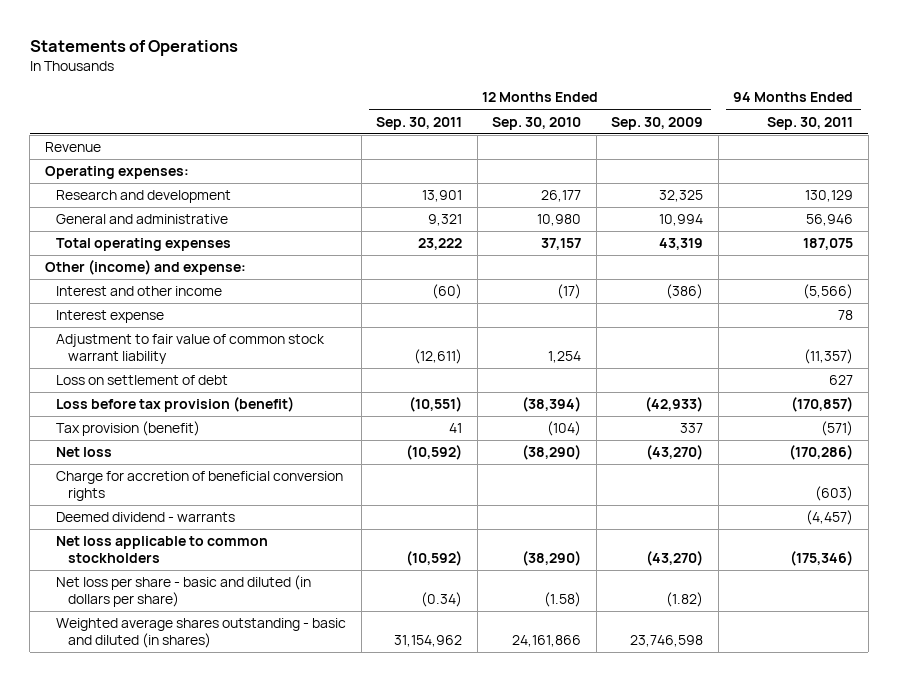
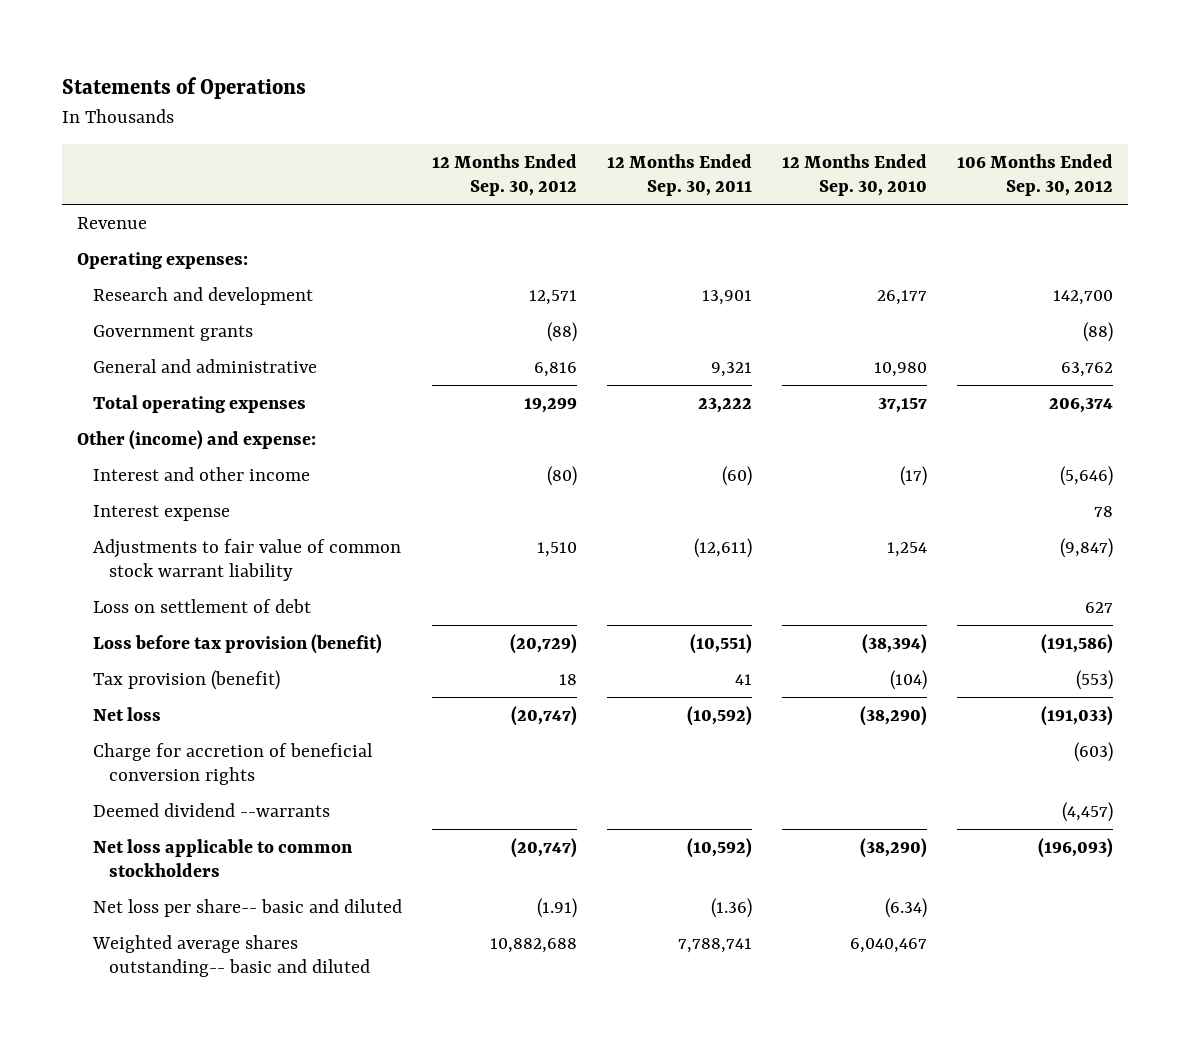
- | 12 Months Ended Sep. 30, 2011 | 12 Months Ended Sep. 30, 2010 | 12 Months Ended Sep. 30, 2009 | 94 Months Ended Sep. 30, 2011
+ | 12 Months Ended Sep. 30, 2012 | 12 Months Ended Sep. 30, 2011 | 12 Months Ended Sep. 30, 2010 | 106 Months Ended Sep. 30, 2012
+ Government grants | (88) | | | (88)
- Adjustment to fair value of common stock warrant liability | (12,611) | 1,254 | | (11,357)
+ Adjustments to fair value of common stock warrant liability | 1,510 | (12,611) | 1,254 | (9,847)
- Deemed dividend - warrants | | | | (4,457)
+ Deemed dividend --warrants | | | | (4,457)
- Net loss per share - basic and diluted (in dollars per share) | (0.34) | (1.58) | (1.82) |
- Weighted average shares outstanding - basic and diluted (in shares) | 31,154,962 | 24,161,866 | 23,746,598 |
+ Net loss per share-- basic and diluted | (1.91) | (1.36) | (6.34) |
+ Weighted average shares outstanding-- basic and diluted | 10,882,688 | 7,788,741 | 6,040,467 |

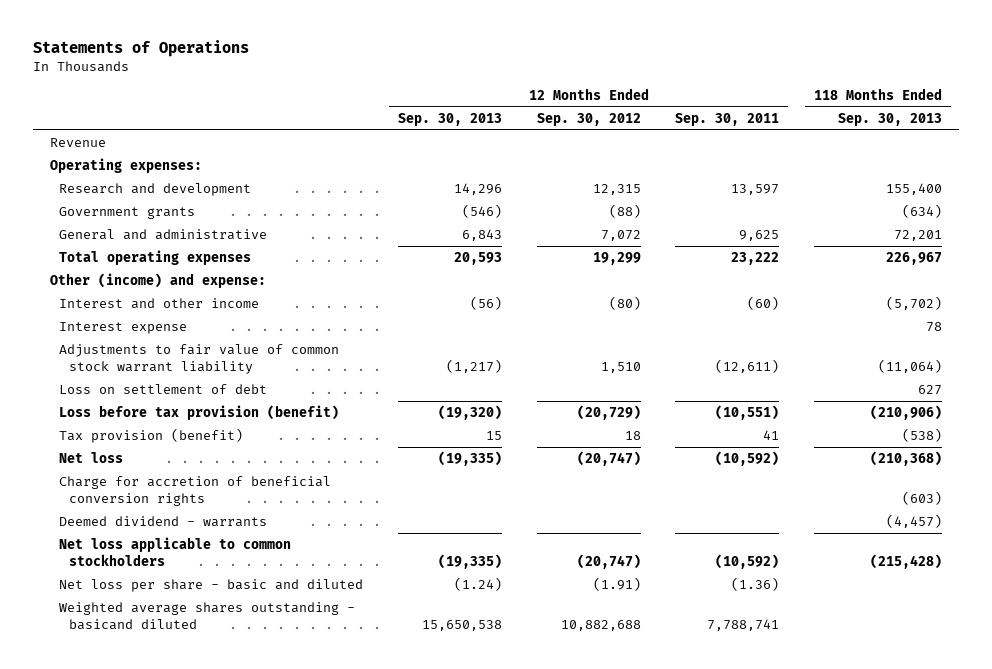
- | 12 Months Ended Sep. 30, 2012 | 12 Months Ended Sep. 30, 2011 | 12 Months Ended Sep. 30, 2010 | 106 Months Ended Sep. 30, 2012
+ | 12 Months Ended Sep. 30, 2013 | 12 Months Ended Sep. 30, 2012 | 12 Months Ended Sep. 30, 2011 | 118 Months Ended Sep. 30, 2013
- Research and development | 12,571 | 13,901 | 26,177 | 142,700
+ Research and development | 14,296 | 12,315 | 13,597 | 155,400
- General and administrative | 6,816 | 9,321 | 10,980 | 63,762
+ General and administrative | 6,843 | 7,072 | 9,625 | 72,201
- Deemed dividend --warrants | | | | (4,457)
+ Deemed dividend - warrants | | | | (4,457)
- Net loss per share-- basic and diluted | (1.91) | (1.36) | (6.34) |
- Weighted average shares outstanding-- basic and diluted | 10,882,688 | 7,788,741 | 6,040,467 |
+ Net loss per share - basic and diluted | (1.24) | (1.91) | (1.36) |
+ Weighted average shares outstanding - basicand diluted | 15,650,538 | 10,882,688 | 7,788,741 |

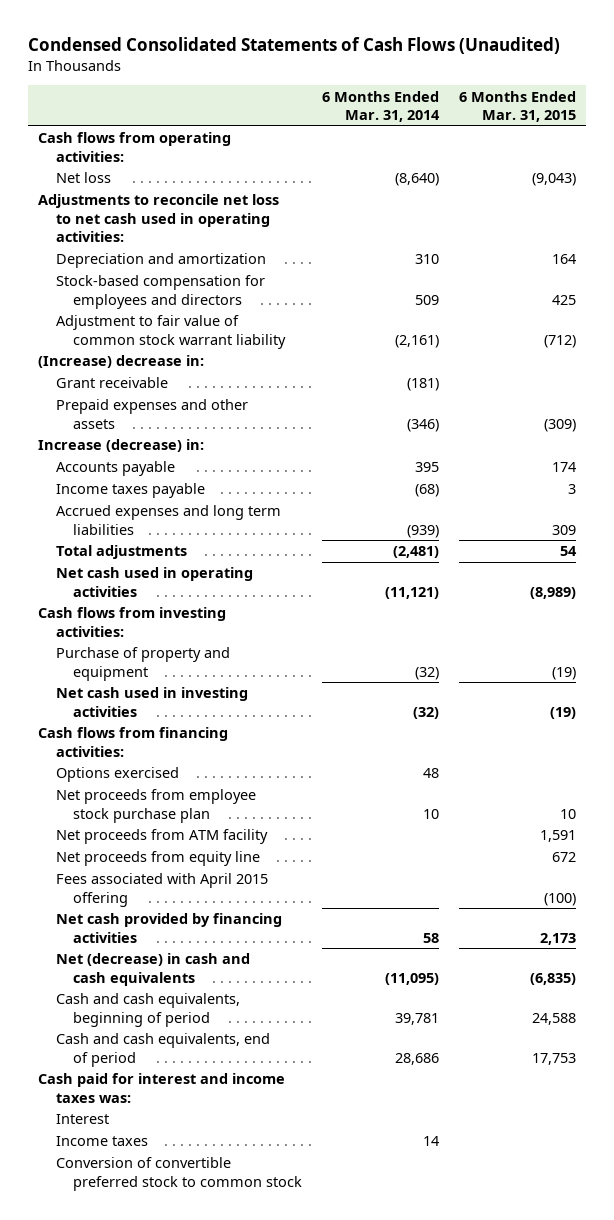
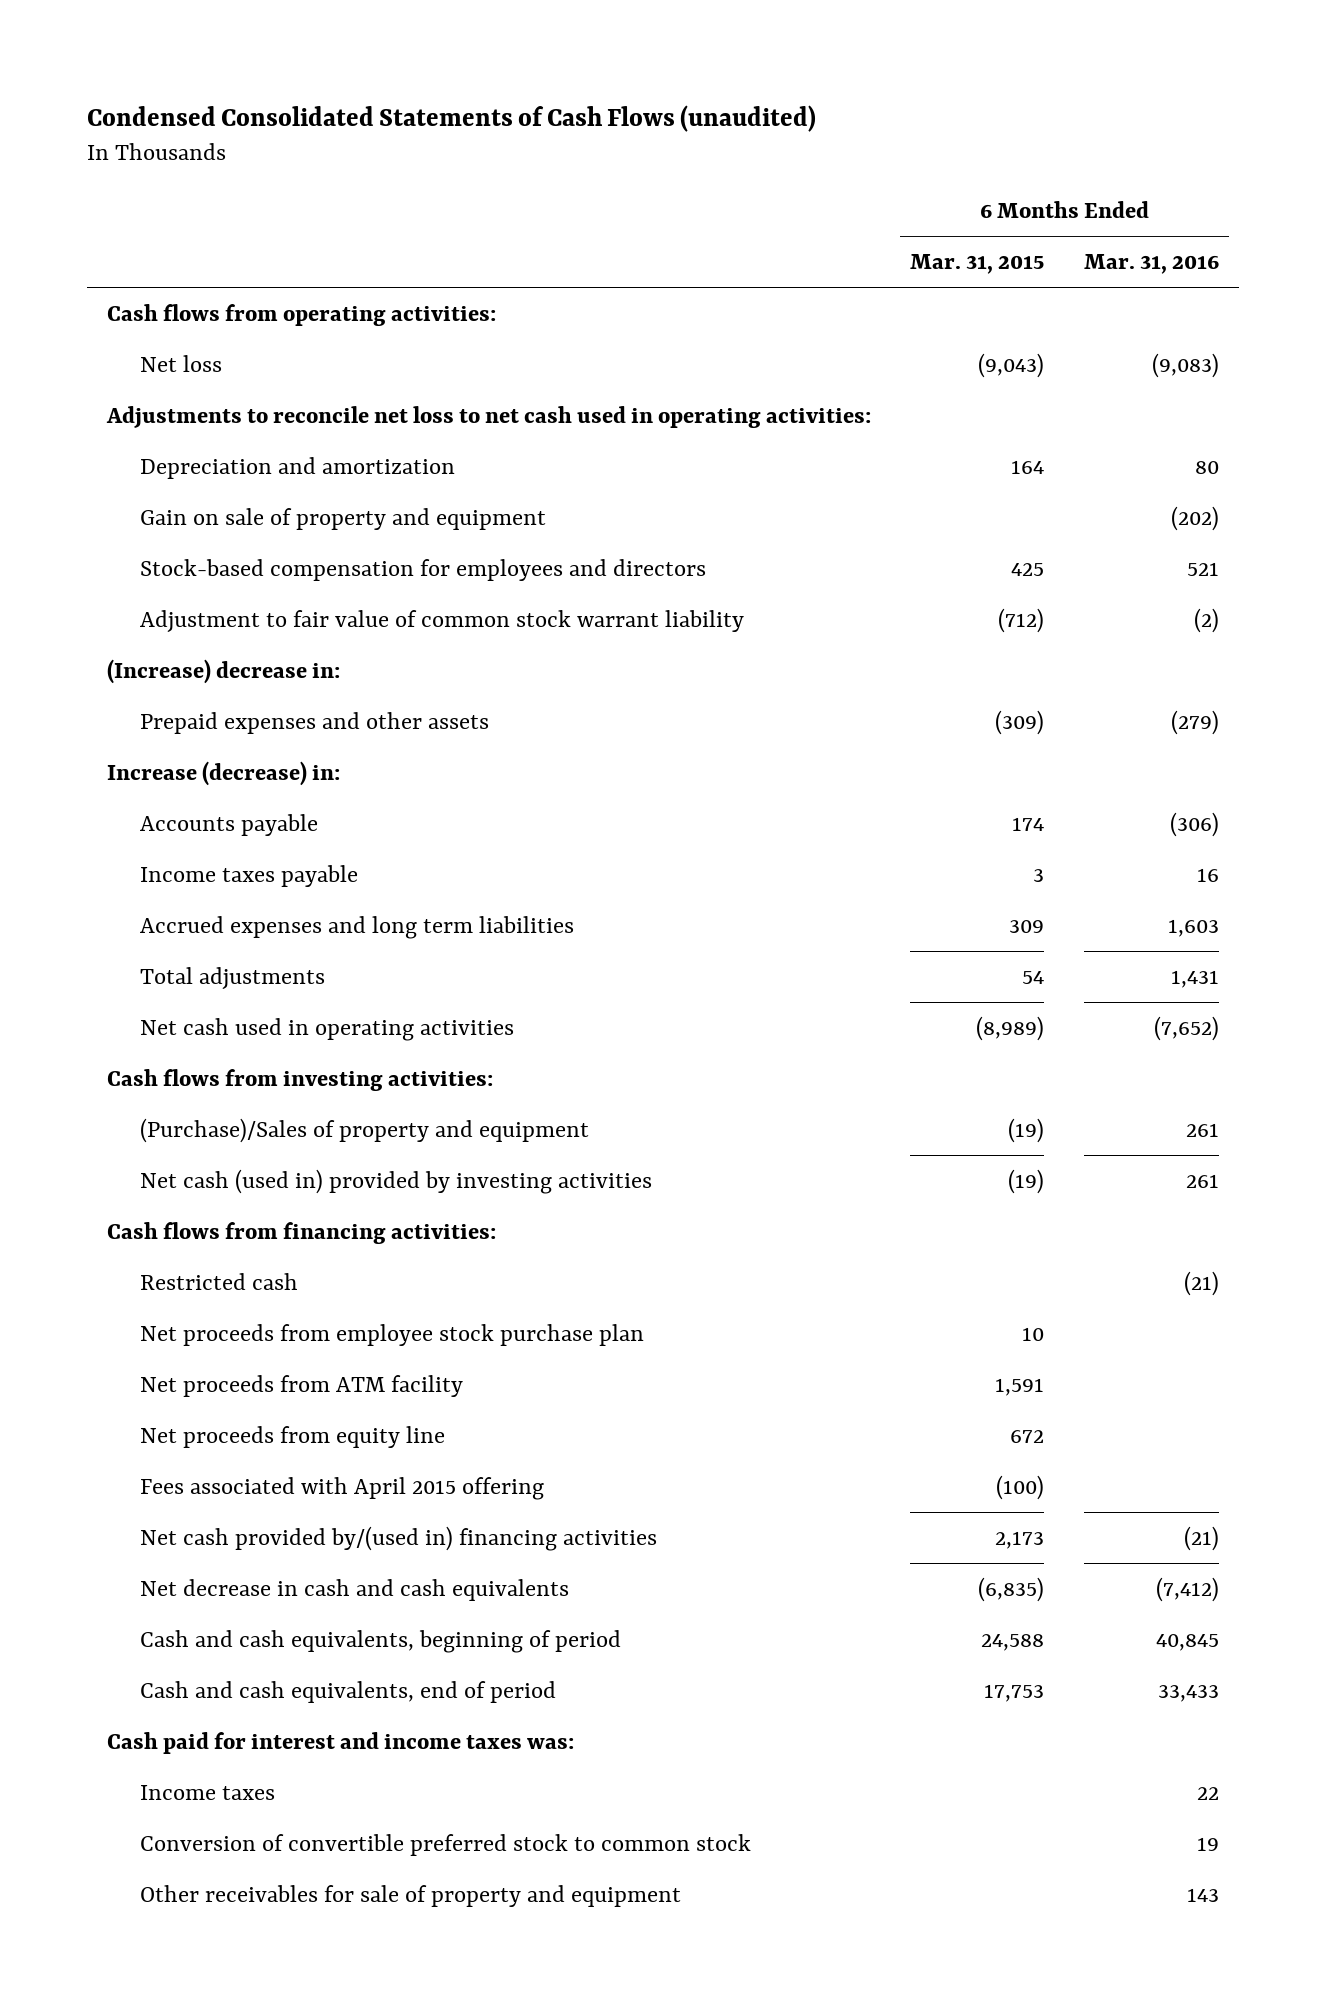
- Condensed Consolidated Statements of Cash Flows (Unaudited)
+ Condensed Consolidated Statements of Cash Flows (unaudited)
- | 6 Months Ended Mar. 31, 2014 | 6 Months Ended Mar. 31, 2015
+ | 6 Months Ended Mar. 31, 2015 | 6 Months Ended Mar. 31, 2016
+ Gain on sale of property and equipment | | (202)
- Grant receivable | (181) |
- Purchase of property and equipment | (32) | (19)
- Net cash used in investing activities | (32) | (19)
+ (Purchase)/Sales of property and equipment | (19) | 261
+ Net cash (used in) provided by investing activities | (19) | 261
- Options exercised | 48 |
+ Restricted cash | | (21)
- Net cash provided by financing activities | 58 | 2,173
- Net (decrease) in cash and cash equivalents | (11,095) | (6,835)
+ Net cash provided by/(used in) financing activities | 2,173 | (21)
+ Net decrease in cash and cash equivalents | (6,835) | (7,412)
- Interest
+ Other receivables for sale of property and equipment | | 143

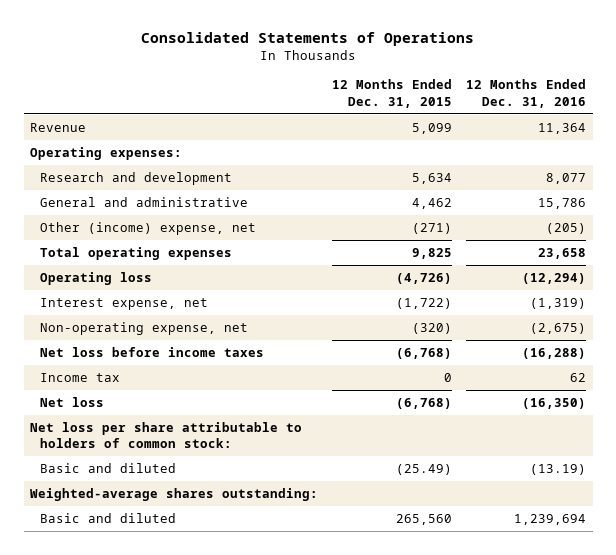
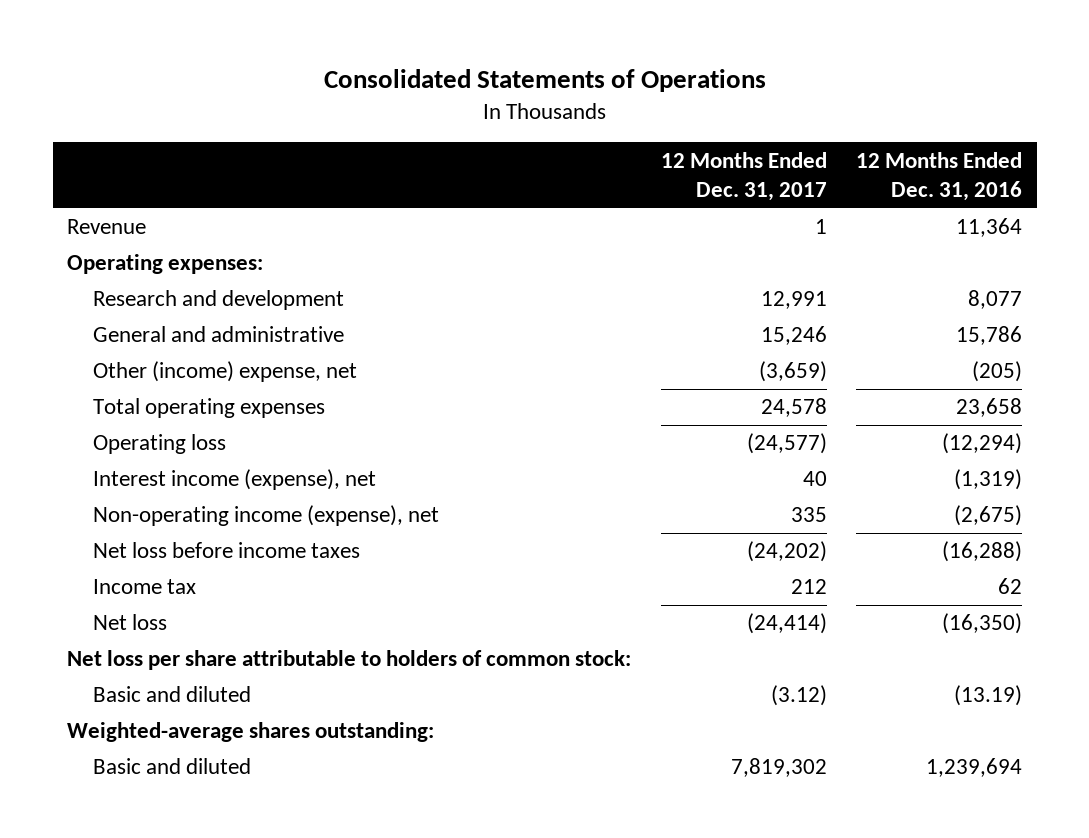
- | 12 Months Ended Dec. 31, 2015 | 12 Months Ended Dec. 31, 2016
+ | 12 Months Ended Dec. 31, 2017 | 12 Months Ended Dec. 31, 2016
- Interest expense, net | (1,722) | (1,319)
- Non-operating expense, net | (320) | (2,675)
+ Interest income (expense), net | 40 | (1,319)
+ Non-operating income (expense), net | 335 | (2,675)

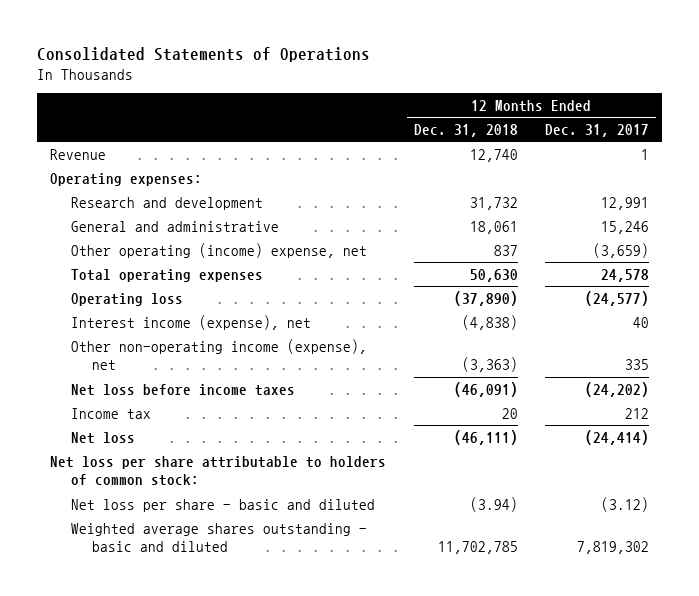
- | 12 Months Ended Dec. 31, 2017 | 12 Months Ended Dec. 31, 2016
+ | 12 Months Ended Dec. 31, 2018 | 12 Months Ended Dec. 31, 2017
- Other (income) expense, net | (3,659) | (205)
+ Other operating (income) expense, net | 837 | (3,659)
- Non-operating income (expense), net | 335 | (2,675)
+ Other non-operating income (expense), net | (3,363) | 335
- Basic and diluted | (3.12) | (13.19)
- Weighted-average shares outstanding:
- Basic and diluted | 7,819,302 | 1,239,694
+ Net loss per share - basic and diluted | (3.94) | (3.12)
+ Weighted average shares outstanding - basic and diluted | 11,702,785 | 7,819,302

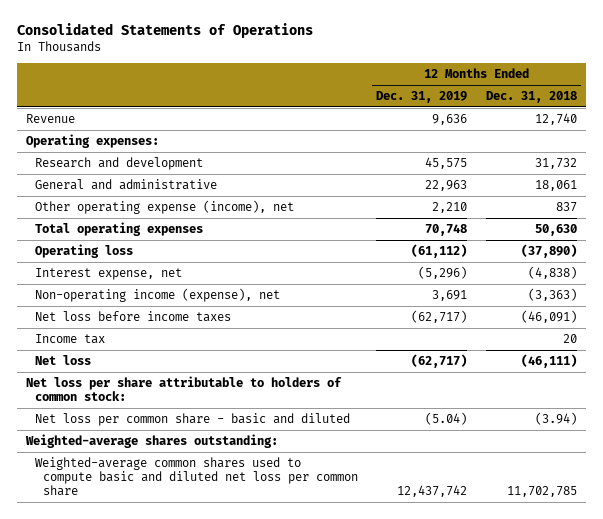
- | 12 Months Ended Dec. 31, 2018 | 12 Months Ended Dec. 31, 2017
+ | 12 Months Ended Dec. 31, 2019 | 12 Months Ended Dec. 31, 2018
- Other operating (income) expense, net | 837 | (3,659)
+ Other operating expense (income), net | 2,210 | 837
- Interest income (expense), net | (4,838) | 40
- Other non-operating income (expense), net | (3,363) | 335
+ Interest expense, net | (5,296) | (4,838)
+ Non-operating income (expense), net | 3,691 | (3,363)
- Net loss per share - basic and diluted | (3.94) | (3.12)
- Weighted average shares outstanding - basic and diluted | 11,702,785 | 7,819,302
+ Net loss per common share - basic and diluted | (5.04) | (3.94)
+ Weighted-average shares outstanding:
+ Weighted-average common shares used to compute basic and diluted net loss per common share | 12,437,742 | 11,702,785

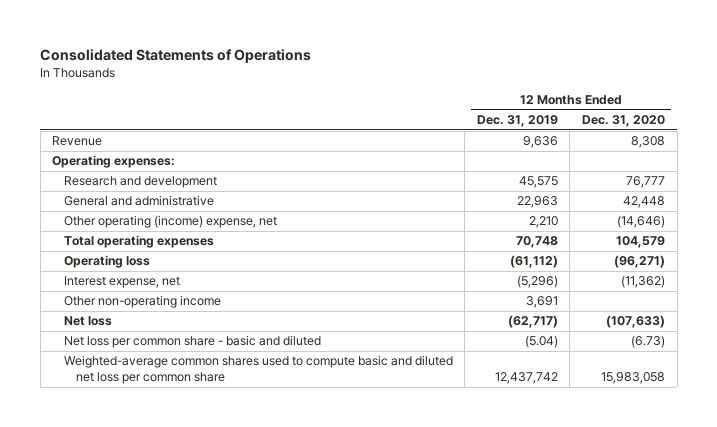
- | 12 Months Ended Dec. 31, 2019 | 12 Months Ended Dec. 31, 2018
+ | 12 Months Ended Dec. 31, 2019 | 12 Months Ended Dec. 31, 2020
- Other operating expense (income), net | 2,210 | 837
+ Other operating (income) expense, net | 2,210 | (14,646)
- Non-operating income (expense), net | 3,691 | (3,363)
- Net loss before income taxes | (62,717) | (46,091)
- Income tax | | 20
+ Other non-operating income | 3,691 |
- Net loss per share attributable to holders of common stock:
- Weighted-average shares outstanding:

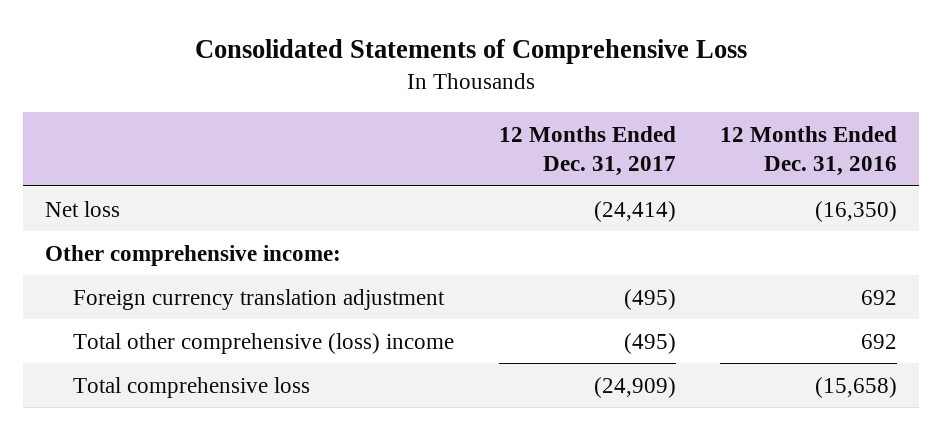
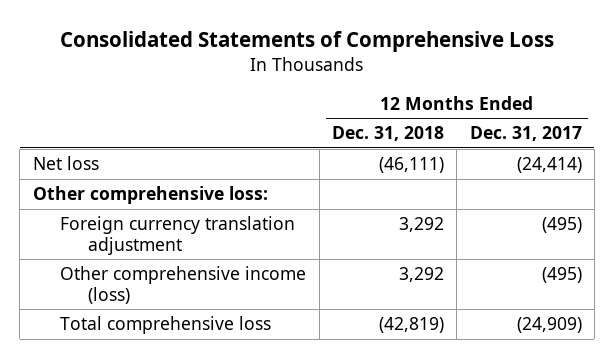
- | 12 Months Ended Dec. 31, 2017 | 12 Months Ended Dec. 31, 2016
+ | 12 Months Ended Dec. 31, 2018 | 12 Months Ended Dec. 31, 2017
- Other comprehensive income:
+ Other comprehensive loss:
- Total other comprehensive (loss) income | (495) | 692
+ Other comprehensive income (loss) | 3,292 | (495)

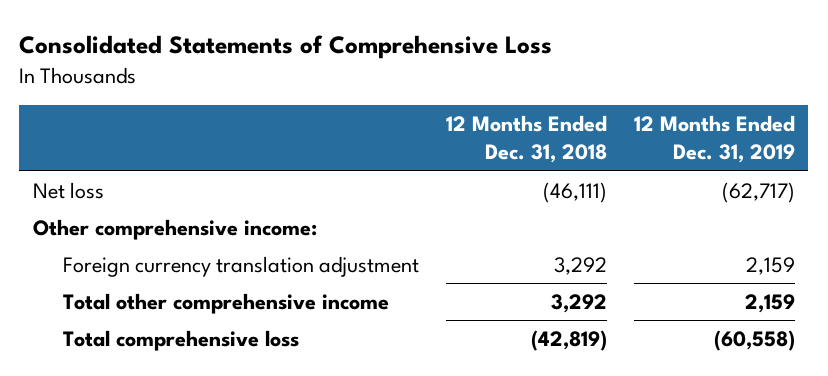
- | 12 Months Ended Dec. 31, 2018 | 12 Months Ended Dec. 31, 2017
+ | 12 Months Ended Dec. 31, 2018 | 12 Months Ended Dec. 31, 2019
- Other comprehensive loss:
+ Other comprehensive income:
- Other comprehensive income (loss) | 3,292 | (495)
+ Total other comprehensive income | 3,292 | 2,159

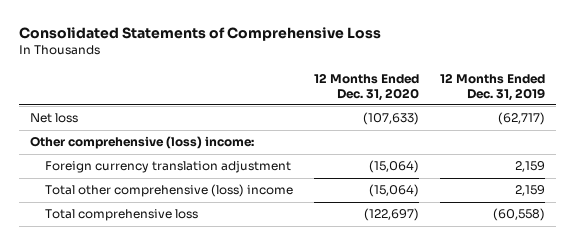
- | 12 Months Ended Dec. 31, 2018 | 12 Months Ended Dec. 31, 2019
+ | 12 Months Ended Dec. 31, 2020 | 12 Months Ended Dec. 31, 2019
- Other comprehensive income:
+ Other comprehensive (loss) income:
- Total other comprehensive income | 3,292 | 2,159
+ Total other comprehensive (loss) income | (15,064) | 2,159

